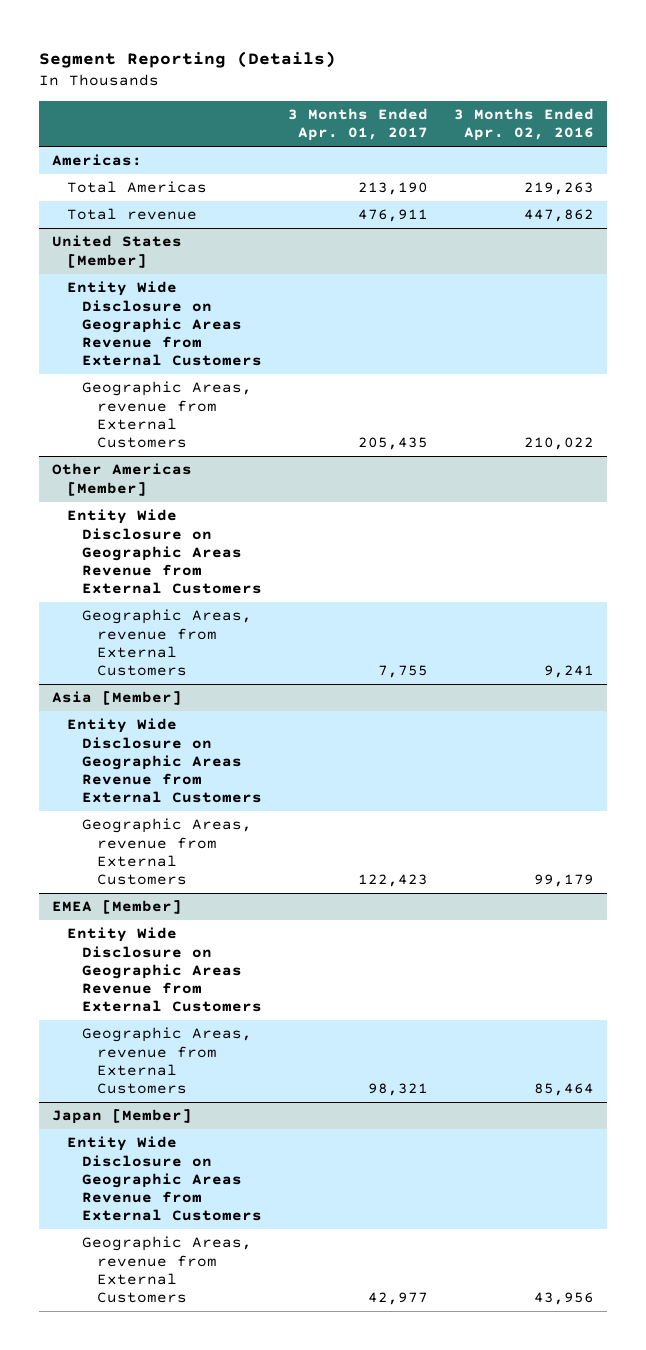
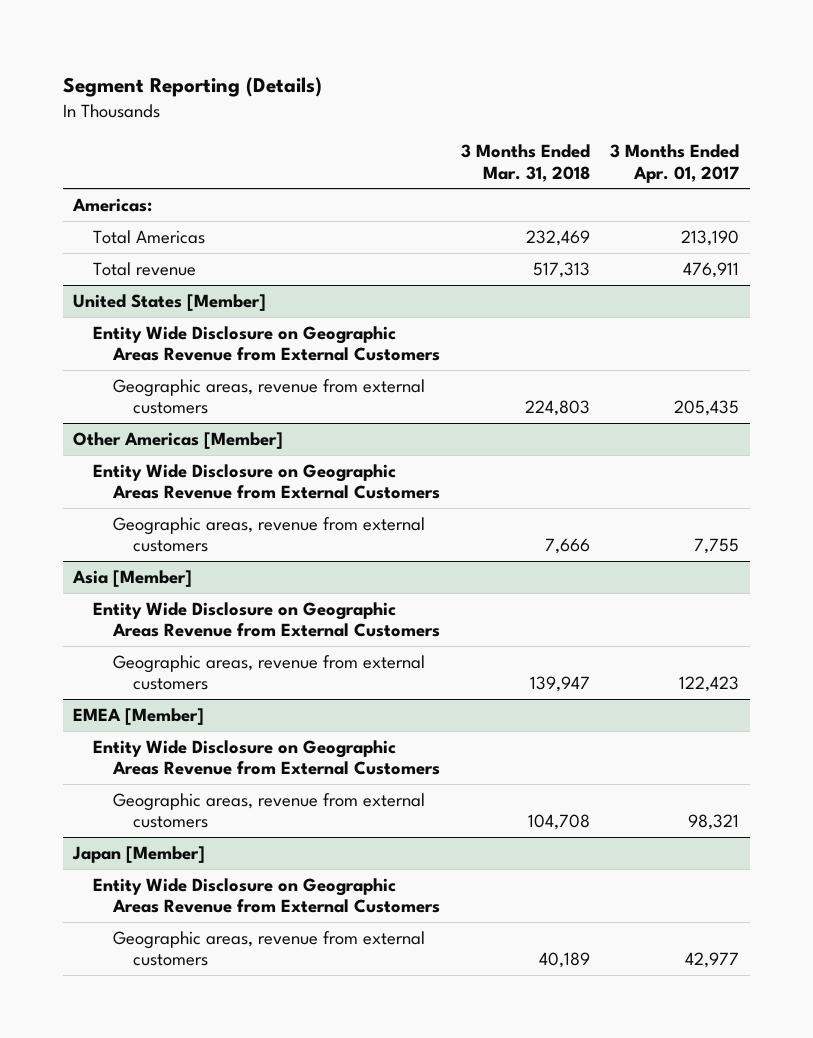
- | 3 Months Ended Apr. 01, 2017 | 3 Months Ended Apr. 02, 2016
+ | 3 Months Ended Mar. 31, 2018 | 3 Months Ended Apr. 01, 2017
@ United States [Member]
- Geographic Areas, revenue from External Customers | 205,435 | 210,022
+ Geographic areas, revenue from external customers | 224,803 | 205,435
@ Other Americas [Member]
- Geographic Areas, revenue from External Customers | 7,755 | 9,241
+ Geographic areas, revenue from external customers | 7,666 | 7,755
@ Asia [Member]
- Geographic Areas, revenue from External Customers | 122,423 | 99,179
+ Geographic areas, revenue from external customers | 139,947 | 122,423
@ EMEA [Member]
- Geographic Areas, revenue from External Customers | 98,321 | 85,464
+ Geographic areas, revenue from external customers | 104,708 | 98,321
@ Japan [Member]
- Geographic Areas, revenue from External Customers | 42,977 | 43,956
+ Geographic areas, revenue from external customers | 40,189 | 42,977

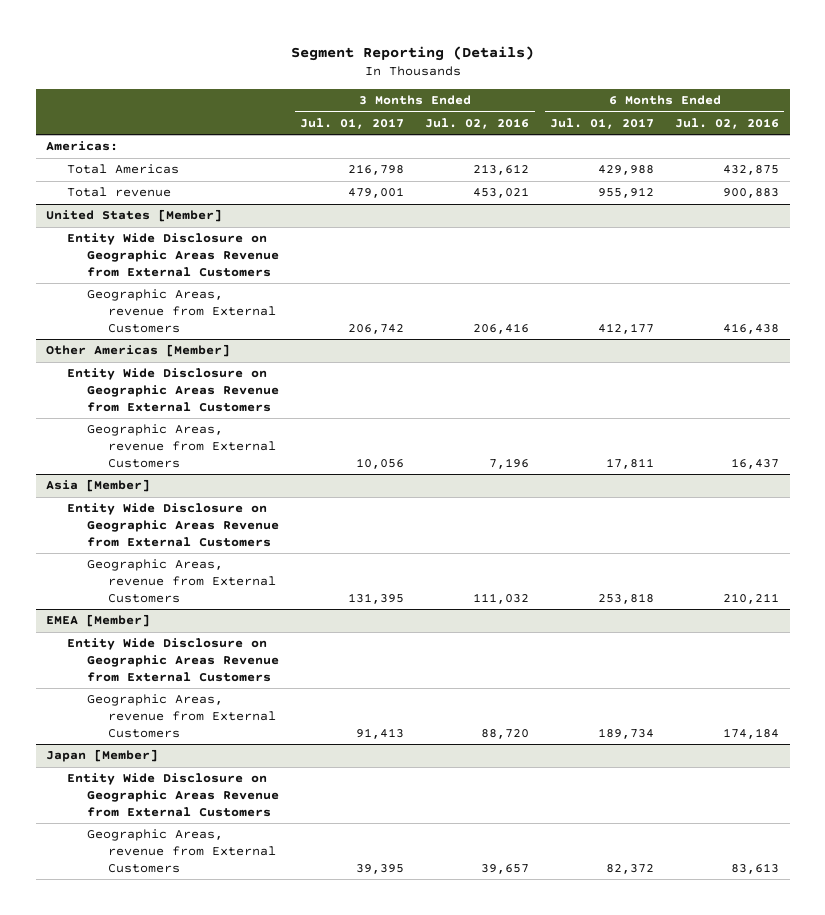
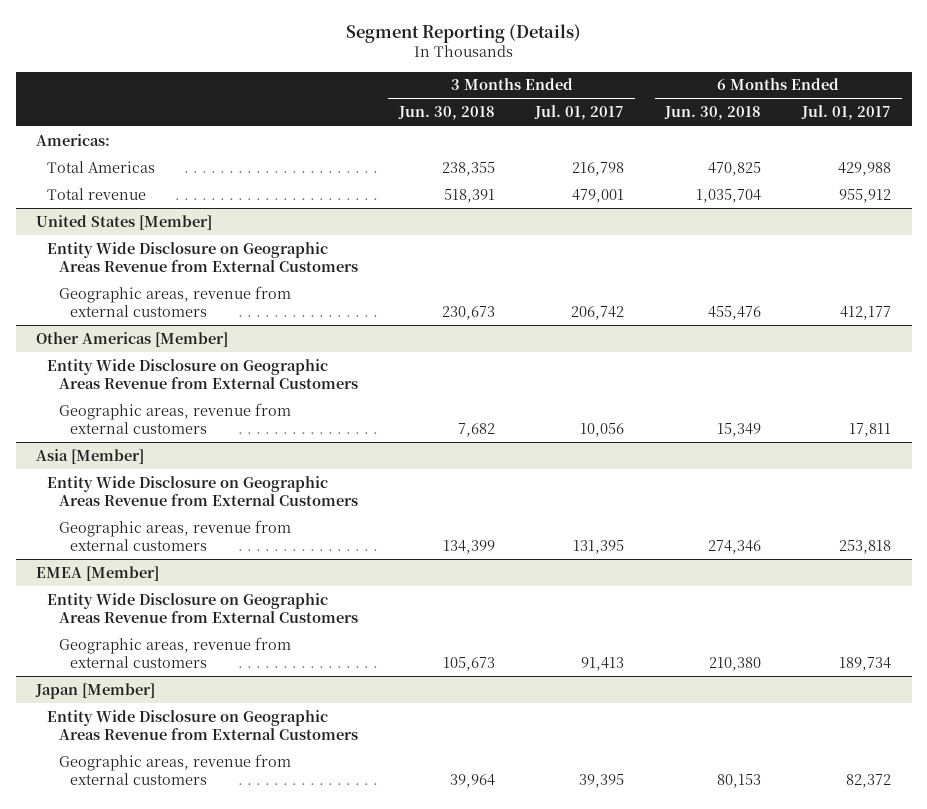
- | 3 Months Ended Jul. 01, 2017 | 3 Months Ended Jul. 02, 2016 | 6 Months Ended Jul. 01, 2017 | 6 Months Ended Jul. 02, 2016
+ | 3 Months Ended Jun. 30, 2018 | 3 Months Ended Jul. 01, 2017 | 6 Months Ended Jun. 30, 2018 | 6 Months Ended Jul. 01, 2017
@ United States [Member]
- Geographic Areas, revenue from External Customers | 206,742 | 206,416 | 412,177 | 416,438
+ Geographic areas, revenue from external customers | 230,673 | 206,742 | 455,476 | 412,177
@ Other Americas [Member]
- Geographic Areas, revenue from External Customers | 10,056 | 7,196 | 17,811 | 16,437
+ Geographic areas, revenue from external customers | 7,682 | 10,056 | 15,349 | 17,811
@ Asia [Member]
- Geographic Areas, revenue from External Customers | 131,395 | 111,032 | 253,818 | 210,211
+ Geographic areas, revenue from external customers | 134,399 | 131,395 | 274,346 | 253,818
@ EMEA [Member]
- Geographic Areas, revenue from External Customers | 91,413 | 88,720 | 189,734 | 174,184
+ Geographic areas, revenue from external customers | 105,673 | 91,413 | 210,380 | 189,734
@ Japan [Member]
- Geographic Areas, revenue from External Customers | 39,395 | 39,657 | 82,372 | 83,613
+ Geographic areas, revenue from external customers | 39,964 | 39,395 | 80,153 | 82,372

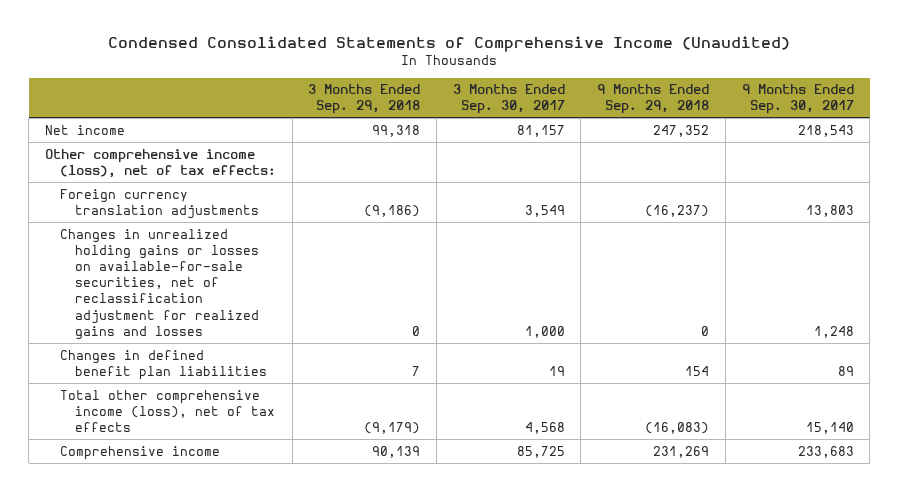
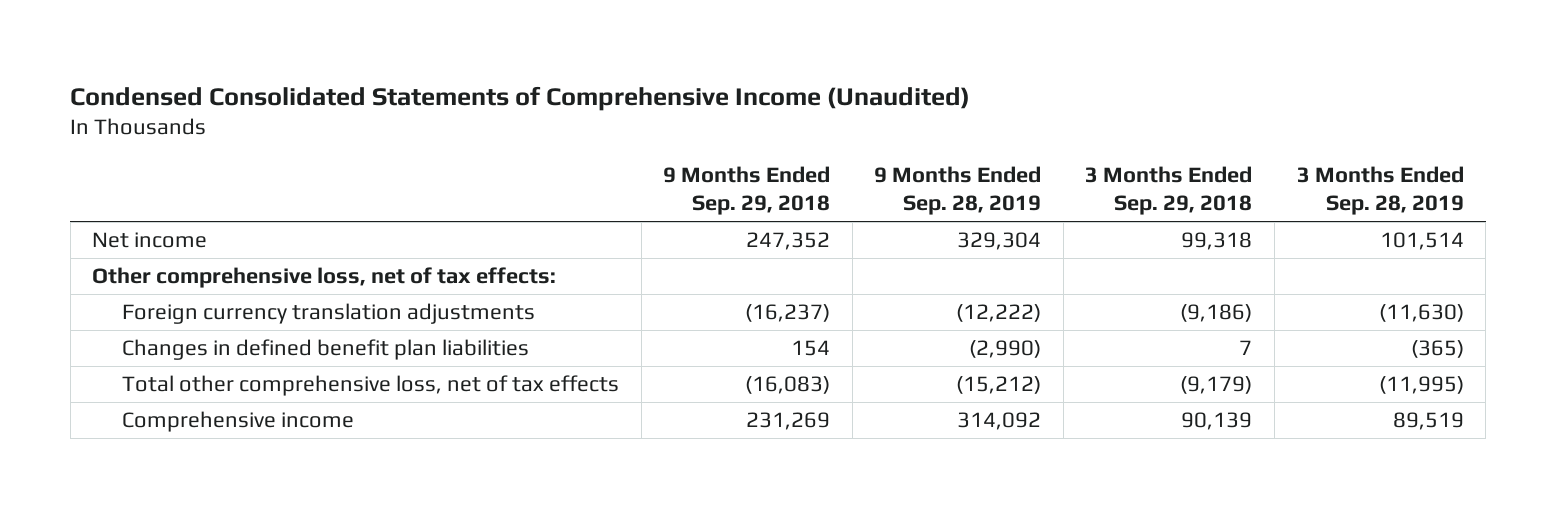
- | 3 Months Ended Sep. 29, 2018 | 3 Months Ended Sep. 30, 2017 | 9 Months Ended Sep. 29, 2018 | 9 Months Ended Sep. 30, 2017
+ | 9 Months Ended Sep. 29, 2018 | 9 Months Ended Sep. 28, 2019 | 3 Months Ended Sep. 29, 2018 | 3 Months Ended Sep. 28, 2019
- Other comprehensive income (loss), net of tax effects:
+ Other comprehensive loss, net of tax effects:
- Changes in unrealized holding gains or losses on available-for-sale securities, net of reclassification adjustment for realized gains and losses | 0 | 1,000 | 0 | 1,248
- Total other comprehensive income (loss), net of tax effects | (9,179) | 4,568 | (16,083) | 15,140
+ Total other comprehensive loss, net of tax effects | (16,083) | (15,212) | (9,179) | (11,995)

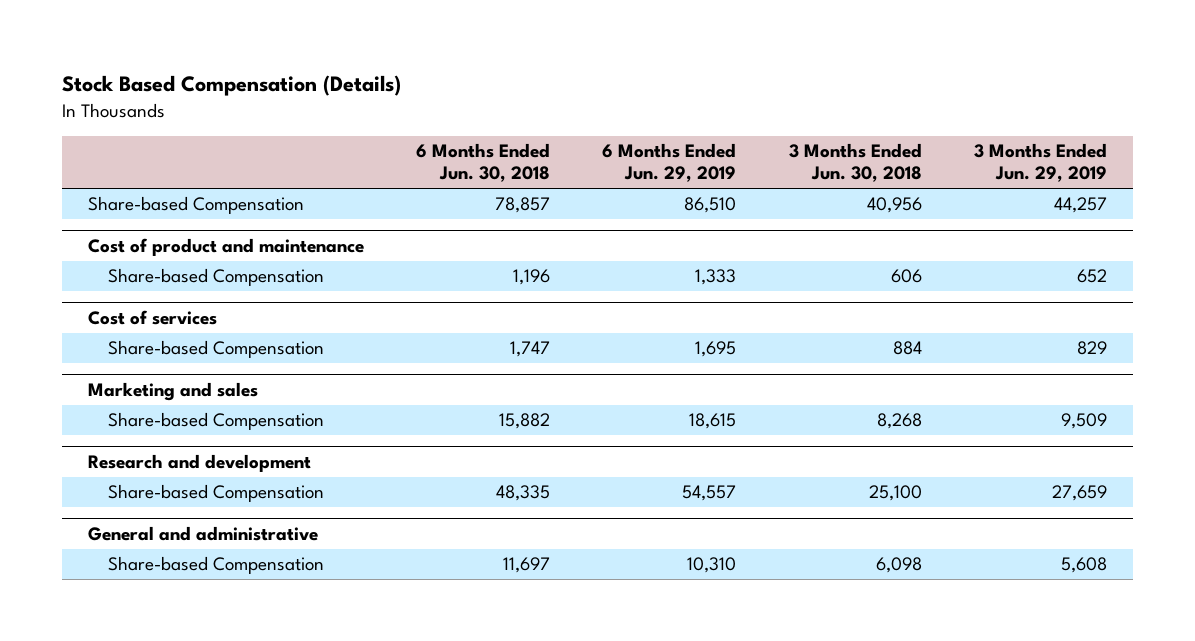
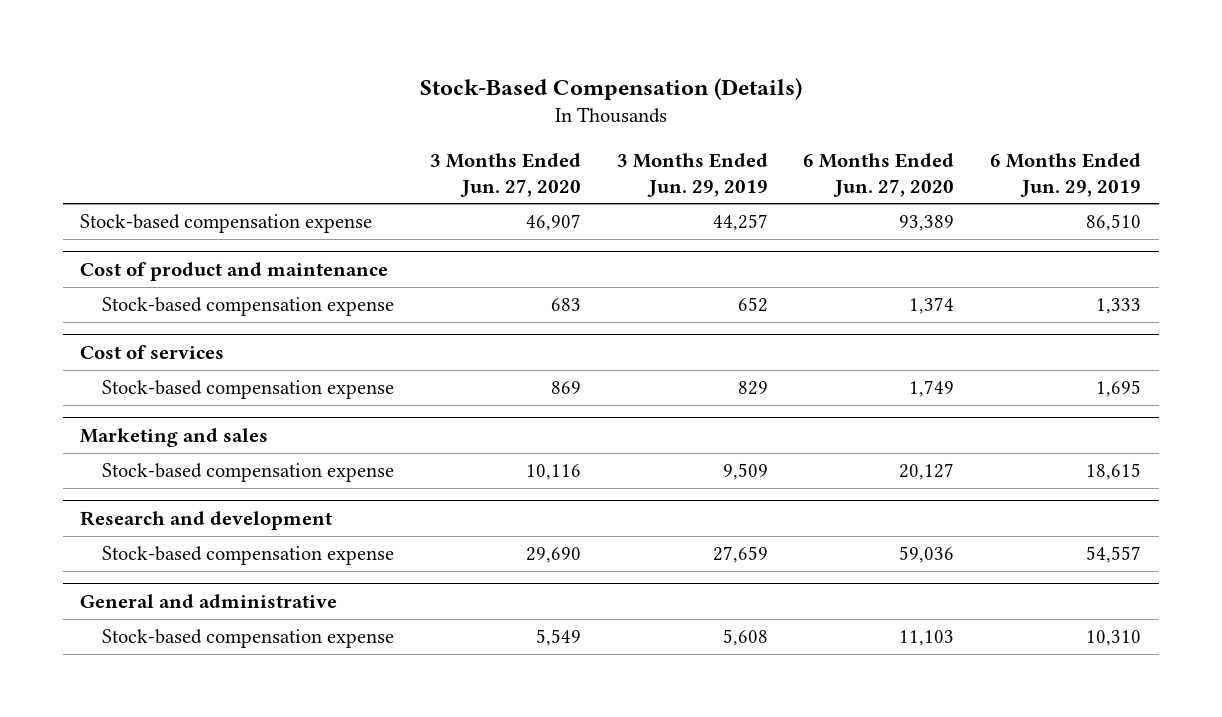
- Stock Based Compensation (Details)
+ Stock-Based Compensation (Details)
- | 6 Months Ended Jun. 30, 2018 | 6 Months Ended Jun. 29, 2019 | 3 Months Ended Jun. 30, 2018 | 3 Months Ended Jun. 29, 2019
+ | 3 Months Ended Jun. 27, 2020 | 3 Months Ended Jun. 29, 2019 | 6 Months Ended Jun. 27, 2020 | 6 Months Ended Jun. 29, 2019
- Share-based Compensation | 78,857 | 86,510 | 40,956 | 44,257
+ Stock-based compensation expense | 46,907 | 44,257 | 93,389 | 86,510
@ Cost of product and maintenance
- Share-based Compensation | 1,196 | 1,333 | 606 | 652
+ Stock-based compensation expense | 683 | 652 | 1,374 | 1,333
@ Cost of services
- Share-based Compensation | 1,747 | 1,695 | 884 | 829
+ Stock-based compensation expense | 869 | 829 | 1,749 | 1,695
@ Marketing and sales
- Share-based Compensation | 15,882 | 18,615 | 8,268 | 9,509
+ Stock-based compensation expense | 10,116 | 9,509 | 20,127 | 18,615
@ Research and development
- Share-based Compensation | 48,335 | 54,557 | 25,100 | 27,659
+ Stock-based compensation expense | 29,690 | 27,659 | 59,036 | 54,557
@ General and administrative
- Share-based Compensation | 11,697 | 10,310 | 6,098 | 5,608
+ Stock-based compensation expense | 5,549 | 5,608 | 11,103 | 10,310

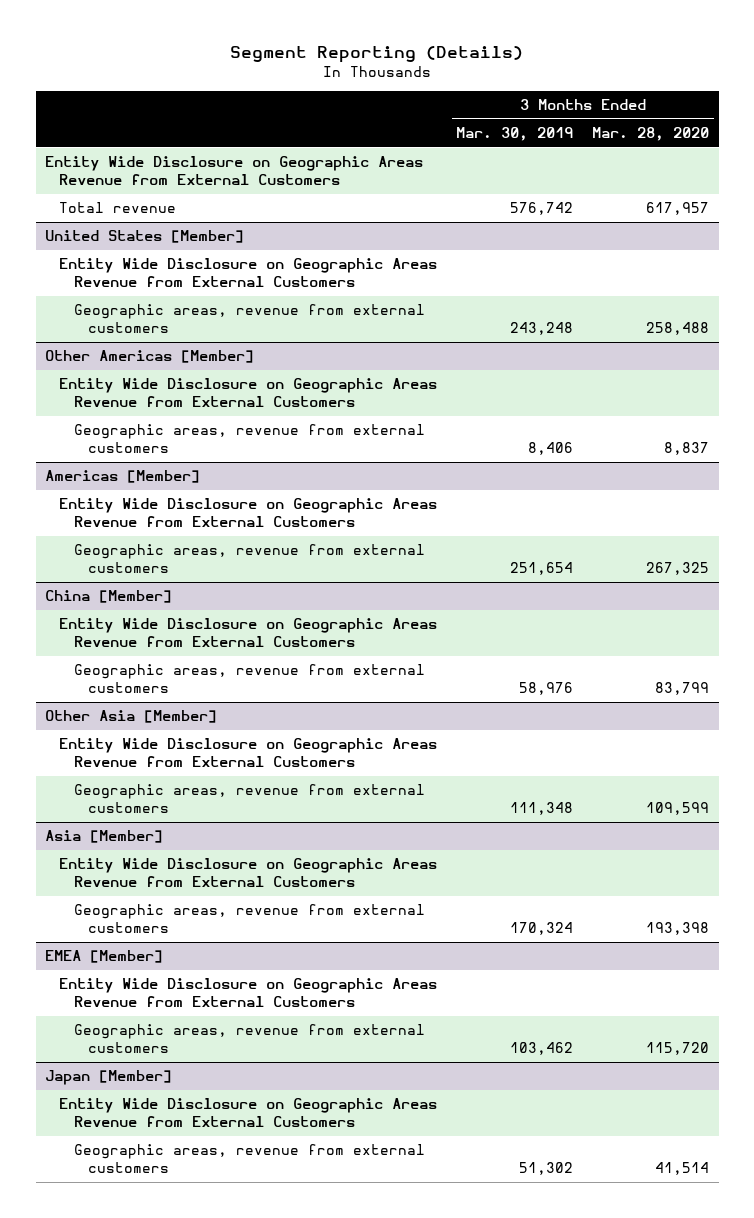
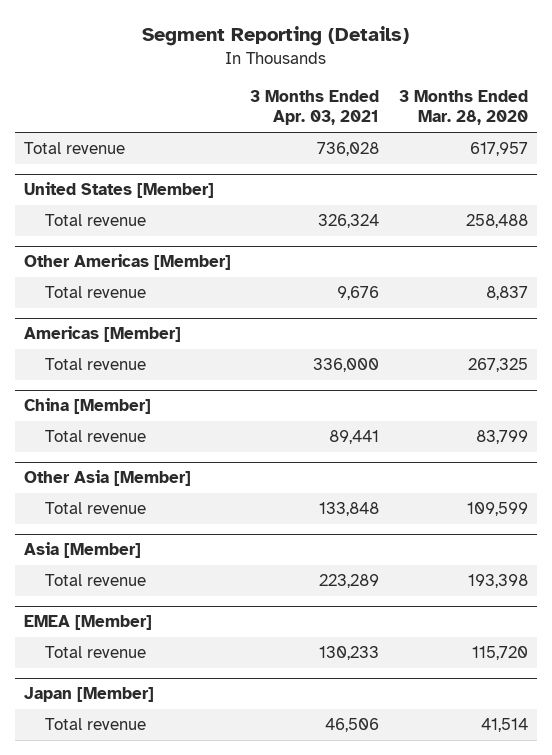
- | 3 Months Ended Mar. 30, 2019 | 3 Months Ended Mar. 28, 2020
+ | 3 Months Ended Apr. 03, 2021 | 3 Months Ended Mar. 28, 2020
- Entity Wide Disclosure on Geographic Areas Revenue from External Customers
@ United States [Member]
- Entity Wide Disclosure on Geographic Areas Revenue from External Customers
- Geographic areas, revenue from external customers | 243,248 | 258,488
+ Total revenue | 326,324 | 258,488
@ Other Americas [Member]
- Entity Wide Disclosure on Geographic Areas Revenue from External Customers
- Geographic areas, revenue from external customers | 8,406 | 8,837
+ Total revenue | 9,676 | 8,837
@ Americas [Member]
- Entity Wide Disclosure on Geographic Areas Revenue from External Customers
- Geographic areas, revenue from external customers | 251,654 | 267,325
+ Total revenue | 336,000 | 267,325
@ China [Member]
- Entity Wide Disclosure on Geographic Areas Revenue from External Customers
- Geographic areas, revenue from external customers | 58,976 | 83,799
+ Total revenue | 89,441 | 83,799
@ Other Asia [Member]
- Entity Wide Disclosure on Geographic Areas Revenue from External Customers
- Geographic areas, revenue from external customers | 111,348 | 109,599
+ Total revenue | 133,848 | 109,599
@ Asia [Member]
- Entity Wide Disclosure on Geographic Areas Revenue from External Customers
- Geographic areas, revenue from external customers | 170,324 | 193,398
+ Total revenue | 223,289 | 193,398
@ EMEA [Member]
- Entity Wide Disclosure on Geographic Areas Revenue from External Customers
- Geographic areas, revenue from external customers | 103,462 | 115,720
+ Total revenue | 130,233 | 115,720
@ Japan [Member]
- Entity Wide Disclosure on Geographic Areas Revenue from External Customers
- Geographic areas, revenue from external customers | 51,302 | 41,514
+ Total revenue | 46,506 | 41,514

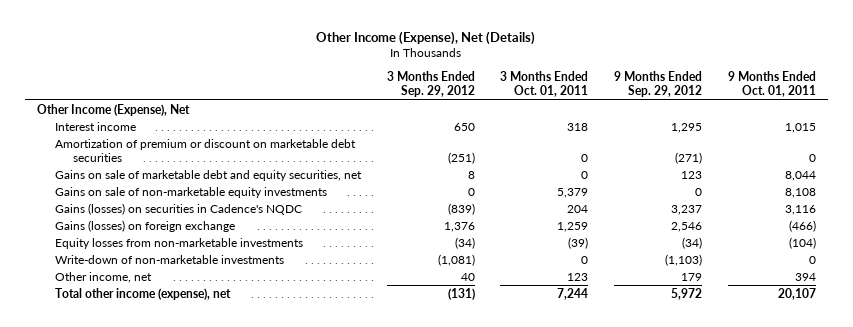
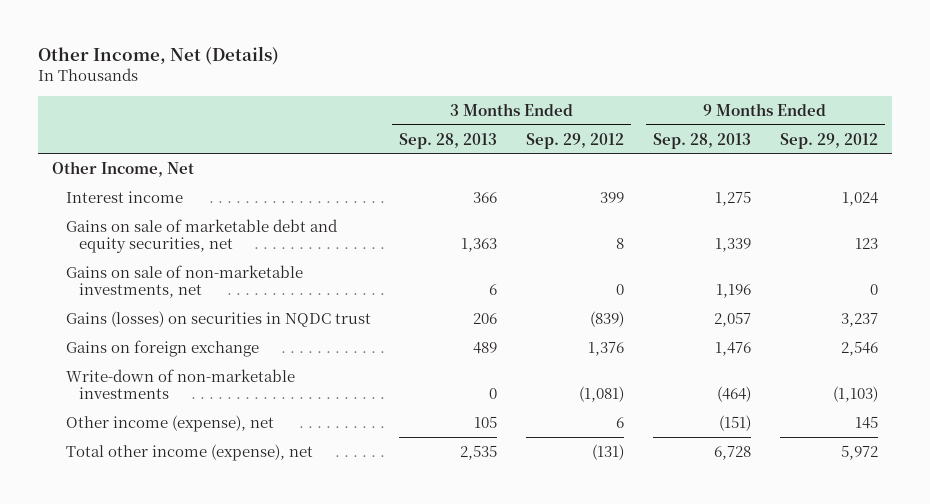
- Other Income (Expense), Net (Details)
+ Other Income, Net (Details)
- | 3 Months Ended Sep. 29, 2012 | 3 Months Ended Oct. 01, 2011 | 9 Months Ended Sep. 29, 2012 | 9 Months Ended Oct. 01, 2011
+ | 3 Months Ended Sep. 28, 2013 | 3 Months Ended Sep. 29, 2012 | 9 Months Ended Sep. 28, 2013 | 9 Months Ended Sep. 29, 2012
- Other Income (Expense), Net
- Interest income | 650 | 318 | 1,295 | 1,015
- Amortization of premium or discount on marketable debt securities | (251) | 0 | (271) | 0
+ Other Income, Net
+ Interest income | 366 | 399 | 1,275 | 1,024
- Gains on sale of non-marketable equity investments | 0 | 5,379 | 0 | 8,108
- Gains (losses) on securities in Cadence's NQDC | (839) | 204 | 3,237 | 3,116
- Gains (losses) on foreign exchange | 1,376 | 1,259 | 2,546 | (466)
- Equity losses from non-marketable investments | (34) | (39) | (34) | (104)
+ Gains on sale of non-marketable investments, net | 6 | 0 | 1,196 | 0
+ Gains (losses) on securities in NQDC trust | 206 | (839) | 2,057 | 3,237
+ Gains on foreign exchange | 489 | 1,376 | 1,476 | 2,546
- Other income, net | 40 | 123 | 179 | 394
+ Other income (expense), net | 105 | 6 | (151) | 145

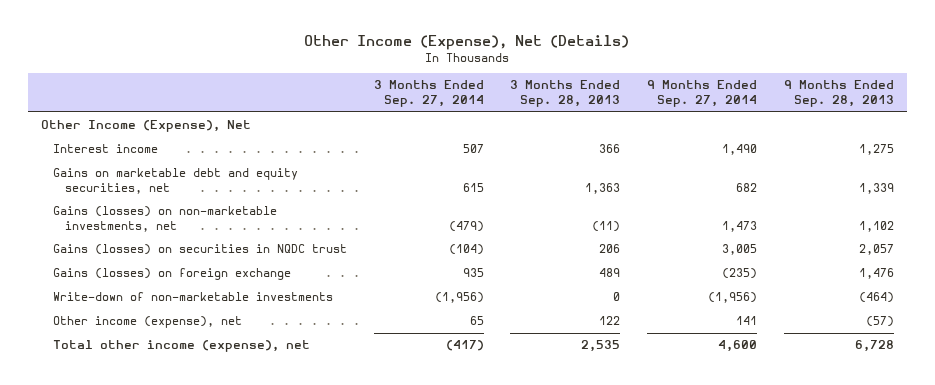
- Other Income, Net (Details)
+ Other Income (Expense), Net (Details)
- | 3 Months Ended Sep. 28, 2013 | 3 Months Ended Sep. 29, 2012 | 9 Months Ended Sep. 28, 2013 | 9 Months Ended Sep. 29, 2012
+ | 3 Months Ended Sep. 27, 2014 | 3 Months Ended Sep. 28, 2013 | 9 Months Ended Sep. 27, 2014 | 9 Months Ended Sep. 28, 2013
- Other Income, Net
+ Other Income (Expense), Net
- Gains on sale of marketable debt and equity securities, net | 1,363 | 8 | 1,339 | 123
- Gains on sale of non-marketable investments, net | 6 | 0 | 1,196 | 0
+ Gains on marketable debt and equity securities, net | 615 | 1,363 | 682 | 1,339
+ Gains (losses) on non-marketable investments, net | (479) | (11) | 1,473 | 1,102
- Gains on foreign exchange | 489 | 1,376 | 1,476 | 2,546
+ Gains (losses) on foreign exchange | 935 | 489 | (235) | 1,476
- Other income (expense), net | 105 | 6 | (151) | 145
+ Other income (expense), net | 65 | 122 | 141 | (57)

